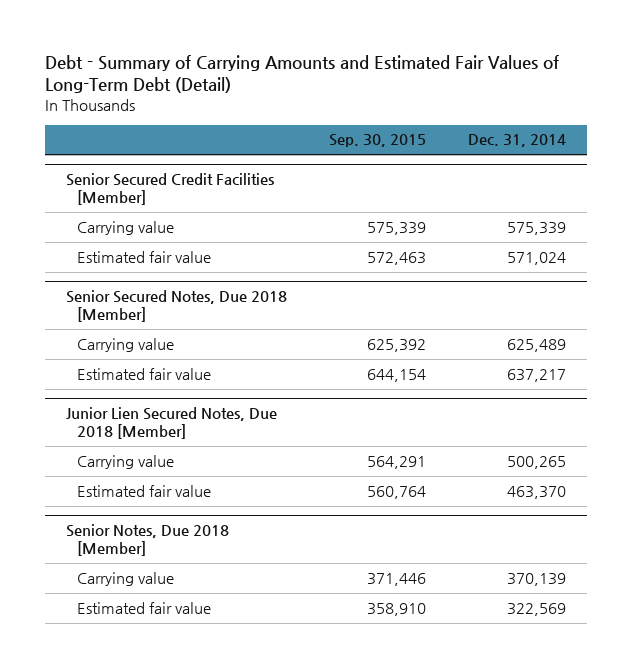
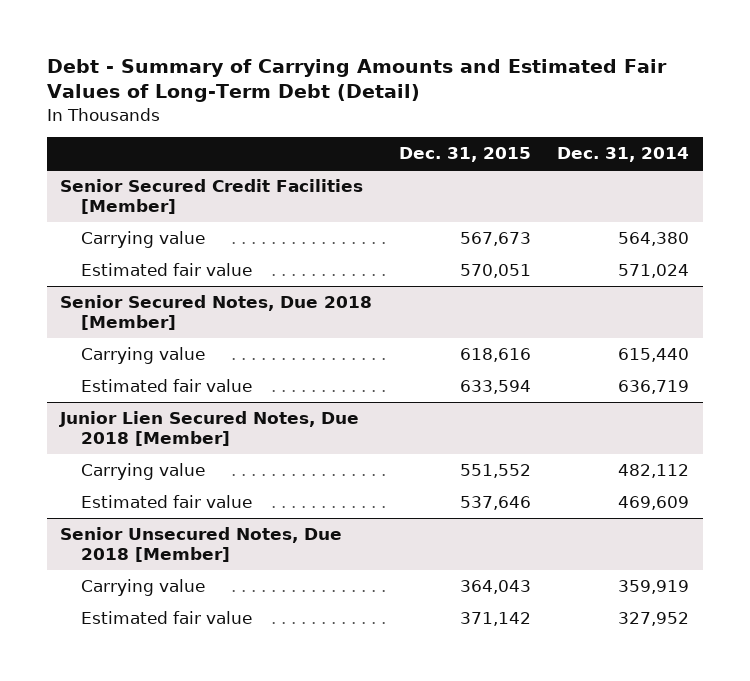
- | Sep. 30, 2015 | Dec. 31, 2014
+ | Dec. 31, 2015 | Dec. 31, 2014
@ Senior Secured Credit Facilities [Member]
- Carrying value | 575,339 | 575,339
+ Carrying value | 567,673 | 564,380
@ Senior Secured Notes, Due 2018 [Member]
- Carrying value | 625,392 | 625,489
- Estimated fair value | 644,154 | 637,217
+ Carrying value | 618,616 | 615,440
+ Estimated fair value | 633,594 | 636,719
@ Junior Lien Secured Notes, Due 2018 [Member]
- Carrying value | 564,291 | 500,265
- Estimated fair value | 560,764 | 463,370
- Senior Notes, Due 2018 [Member]
- Carrying value | 371,446 | 370,139
- Estimated fair value | 358,910 | 322,569
@ Junior Lien Secured Notes, Due 2018 [Member]
+ Carrying value | 551,552 | 482,112
+ Estimated fair value | 537,646 | 469,609
+ Senior Unsecured Notes, Due 2018 [Member]
+ Carrying value | 364,043 | 359,919
+ Estimated fair value | 371,142 | 327,952

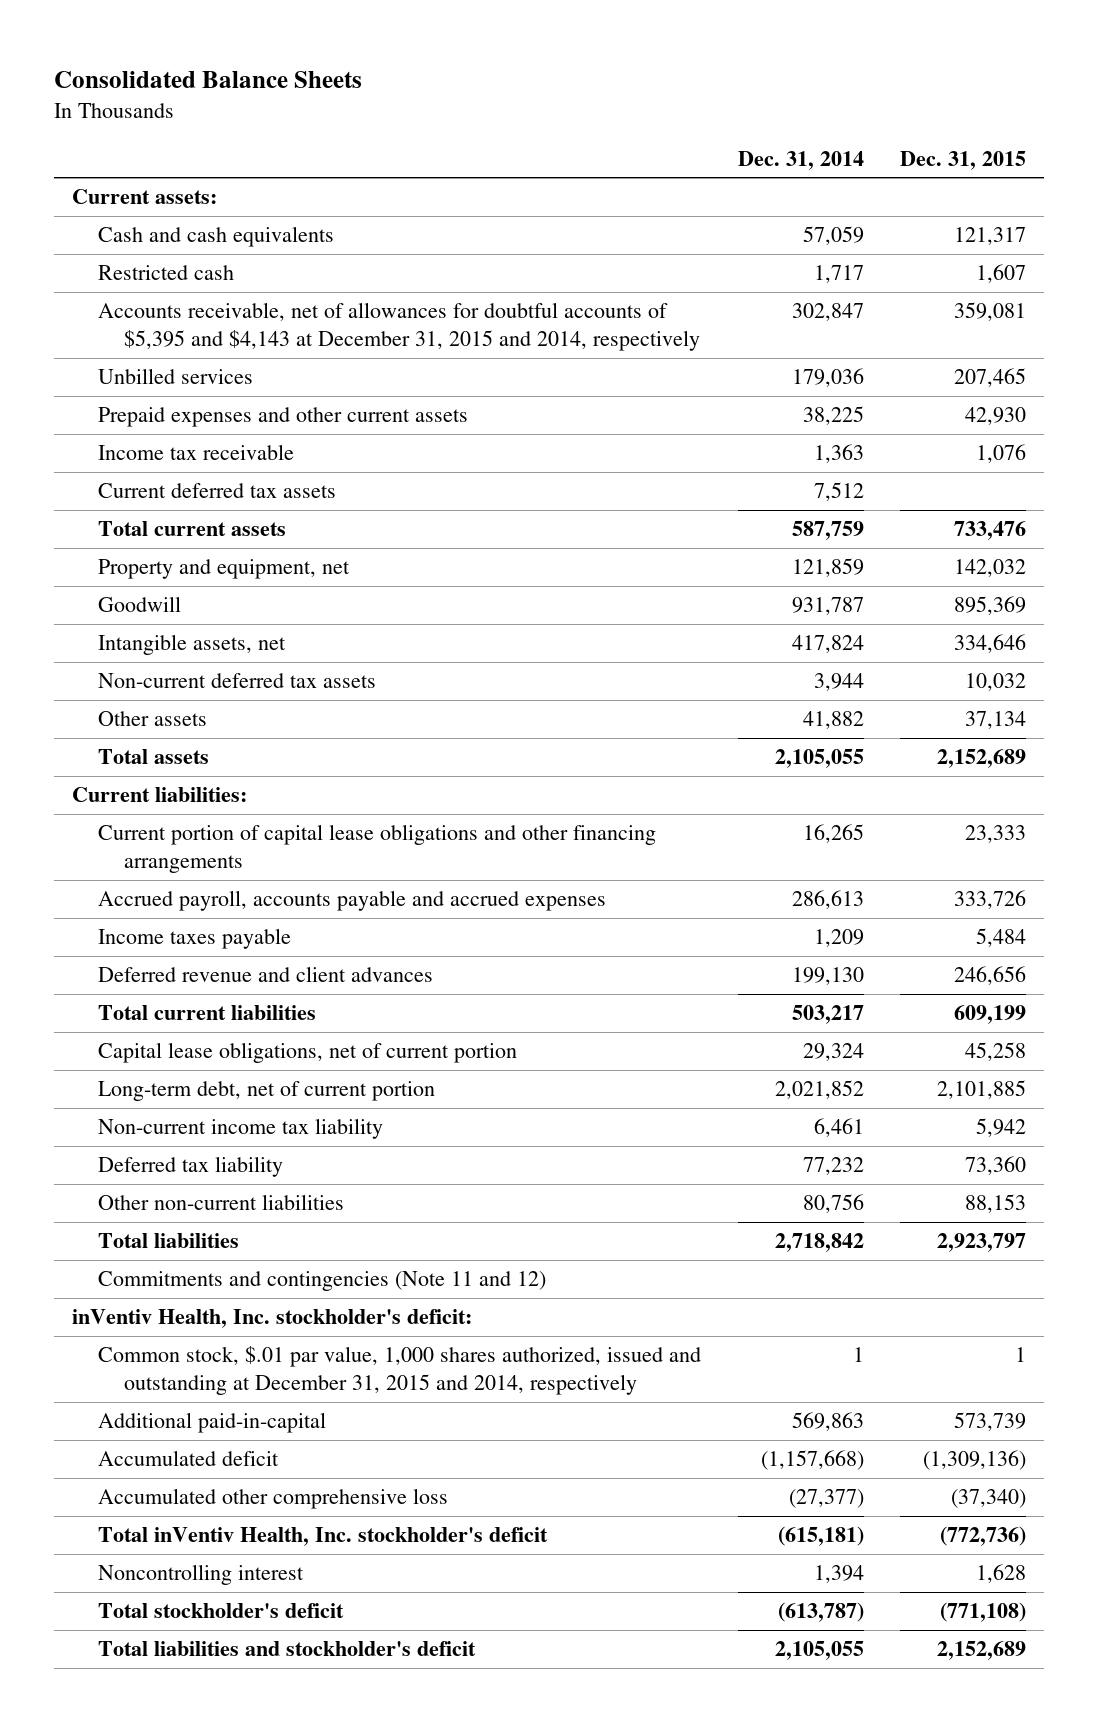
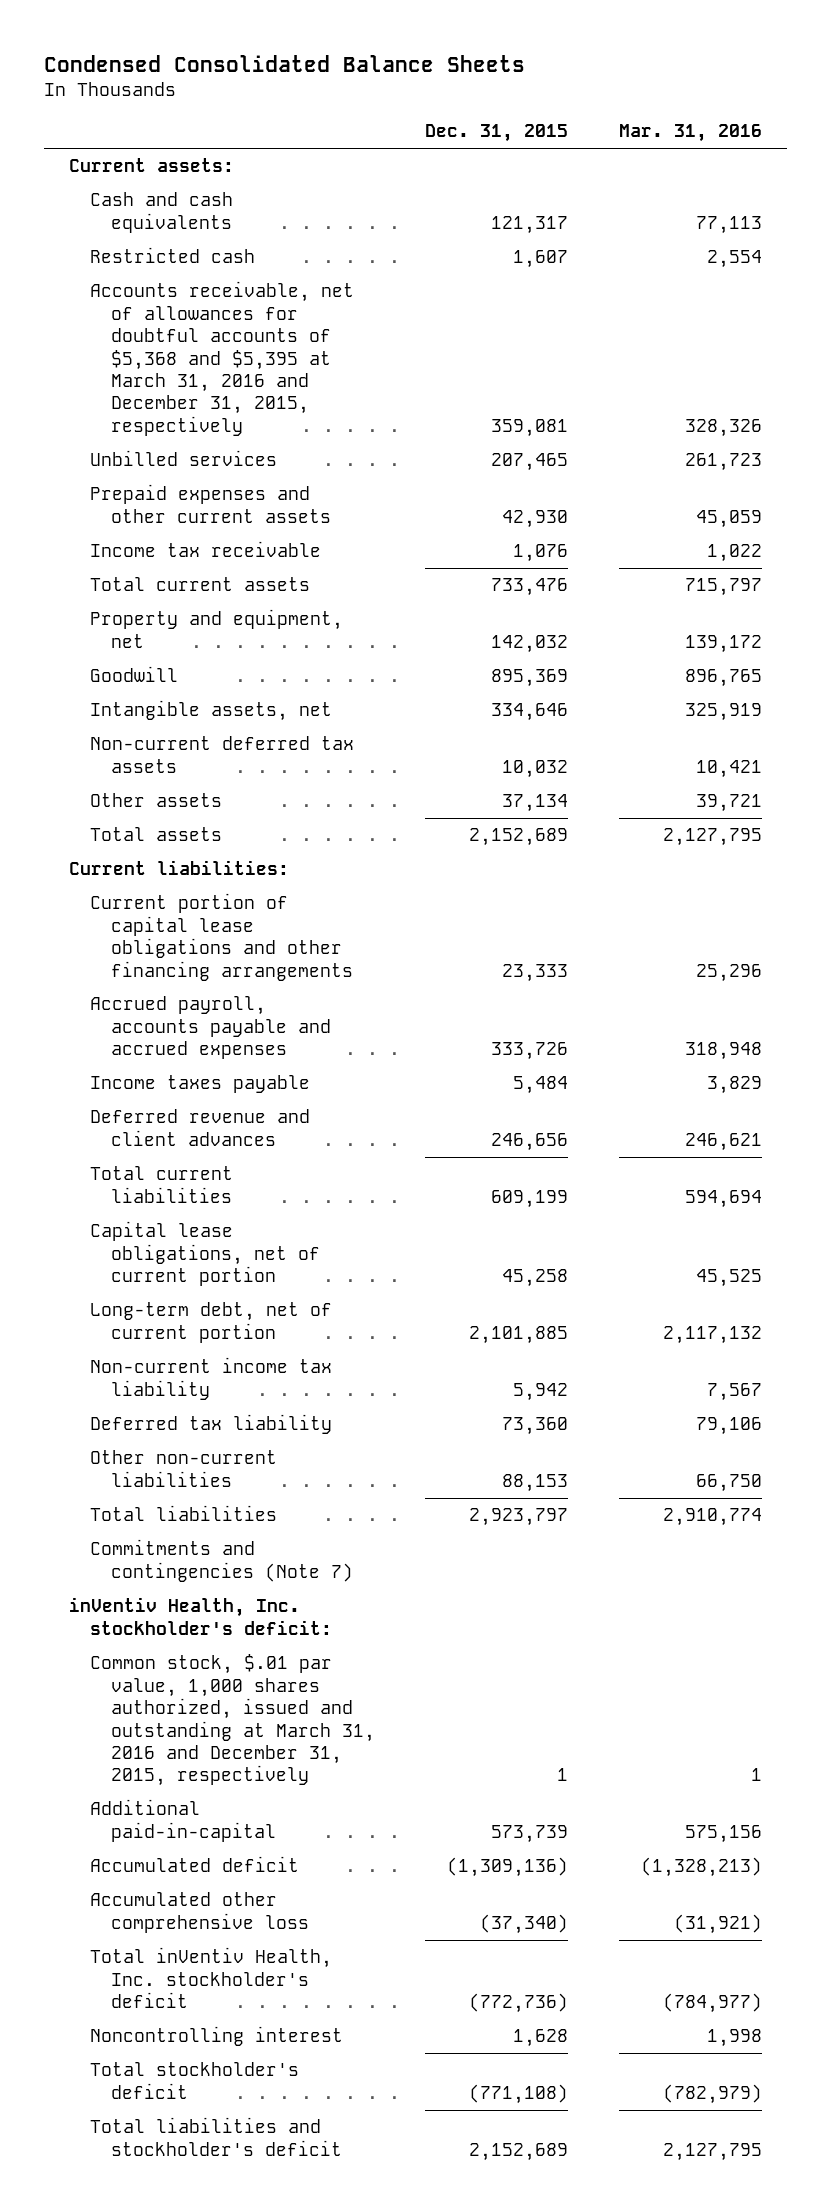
- Consolidated Balance Sheets
+ Condensed Consolidated Balance Sheets
- | Dec. 31, 2014 | Dec. 31, 2015
+ | Dec. 31, 2015 | Mar. 31, 2016
- Accounts receivable, net of allowances for doubtful accounts of $5,395 and $4,143 at December 31, 2015 and 2014, respectively | 302,847 | 359,081
+ Accounts receivable, net of allowances for doubtful accounts of $5,368 and $5,395 at March 31, 2016 and December 31, 2015, respectively | 359,081 | 328,326
- Current deferred tax assets | 7,512 |
- Commitments and contingencies (Note 11 and 12)
+ Commitments and contingencies (Note 7)
- Common stock, $.01 par value, 1,000 shares authorized, issued and outstanding at December 31, 2015 and 2014, respectively | 1 | 1
+ Common stock, $.01 par value, 1,000 shares authorized, issued and outstanding at March 31, 2016 and December 31, 2015, respectively | 1 | 1

